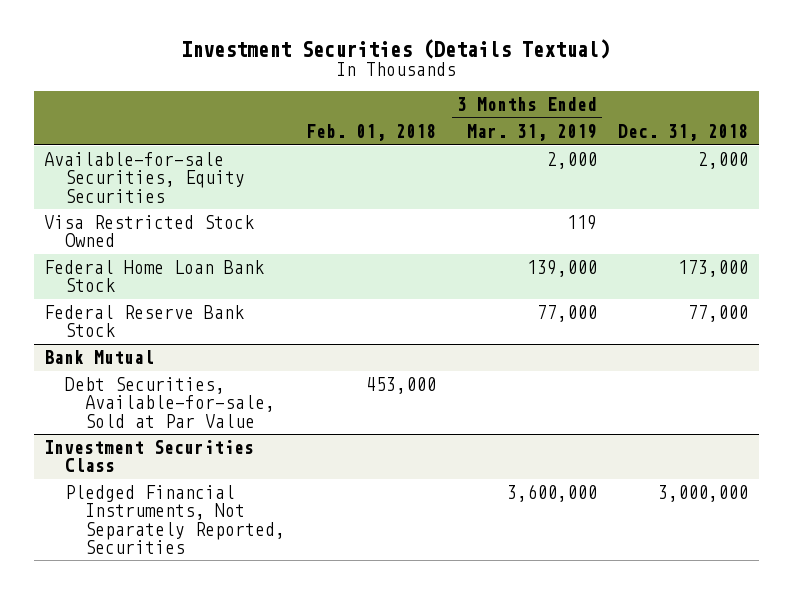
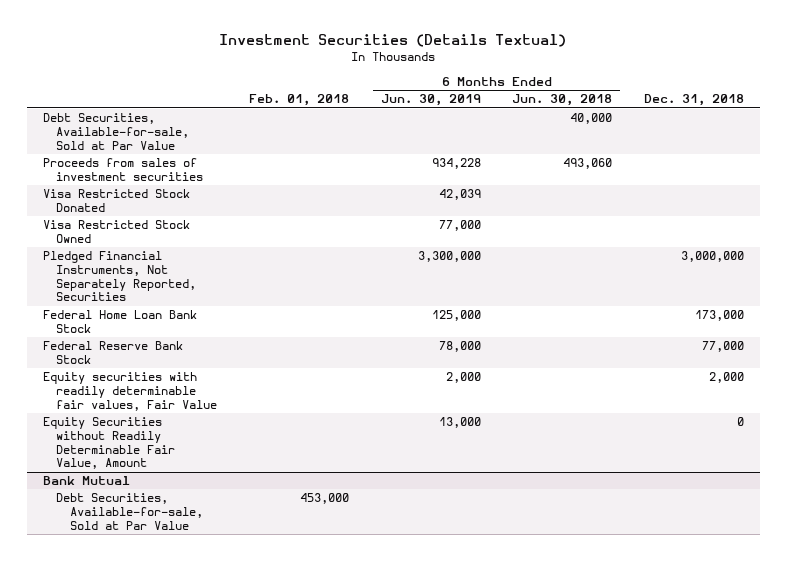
- | Feb. 01, 2018 | 3 Months Ended Mar. 31, 2019 | Dec. 31, 2018
+ | Feb. 01, 2018 | 6 Months Ended Jun. 30, 2019 | 6 Months Ended Jun. 30, 2018 | Dec. 31, 2018
- Available-for-sale Securities, Equity Securities | | 2,000 | 2,000
+ Debt Securities, Available-for-sale, Sold at Par Value | | | 40,000 |
+ Proceeds from sales of investment securities | | 934,228 | 493,060 |
+ Visa Restricted Stock Donated | | 42,039 | |
+ Pledged Financial Instruments, Not Separately Reported, Securities | | 3,300,000 | | 3,000,000
+ Equity securities with readily determinable fair values, Fair Value | | 2,000 | | 2,000
+ Equity Securities without Readily Determinable Fair Value, Amount | | 13,000 | | 0
- Investment Securities Class
- Pledged Financial Instruments, Not Separately Reported, Securities | | 3,600,000 | 3,000,000

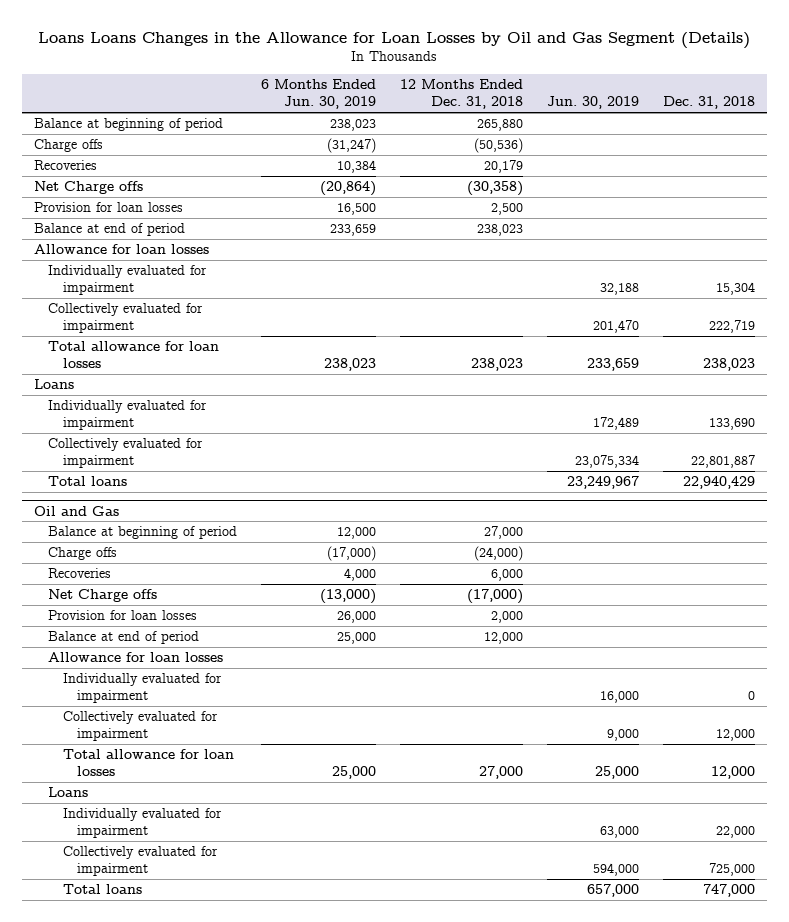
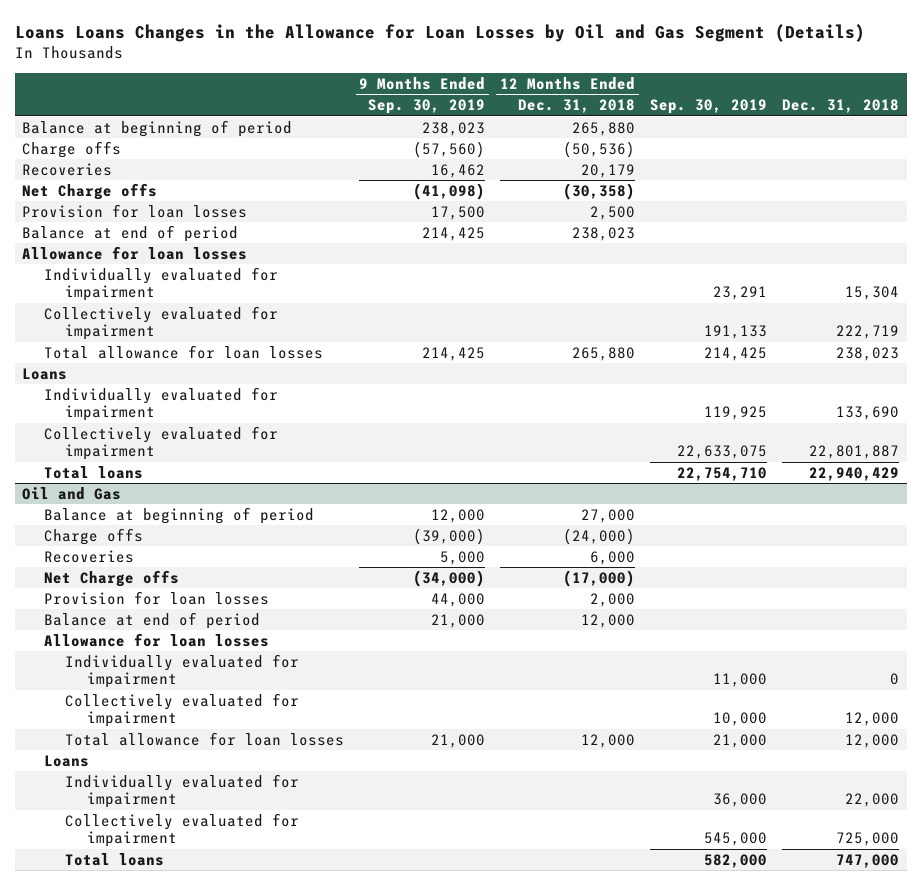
- | 6 Months Ended Jun. 30, 2019 | 12 Months Ended Dec. 31, 2018 | Jun. 30, 2019 | Dec. 31, 2018
+ | 9 Months Ended Sep. 30, 2019 | 12 Months Ended Dec. 31, 2018 | Sep. 30, 2019 | Dec. 31, 2018
- Total allowance for loan losses | 238,023 | 238,023 | 233,659 | 238,023
+ Total allowance for loan losses | 214,425 | 265,880 | 214,425 | 238,023
@ Oil and Gas
- Total allowance for loan losses | 25,000 | 27,000 | 25,000 | 12,000
+ Total allowance for loan losses | 21,000 | 12,000 | 21,000 | 12,000

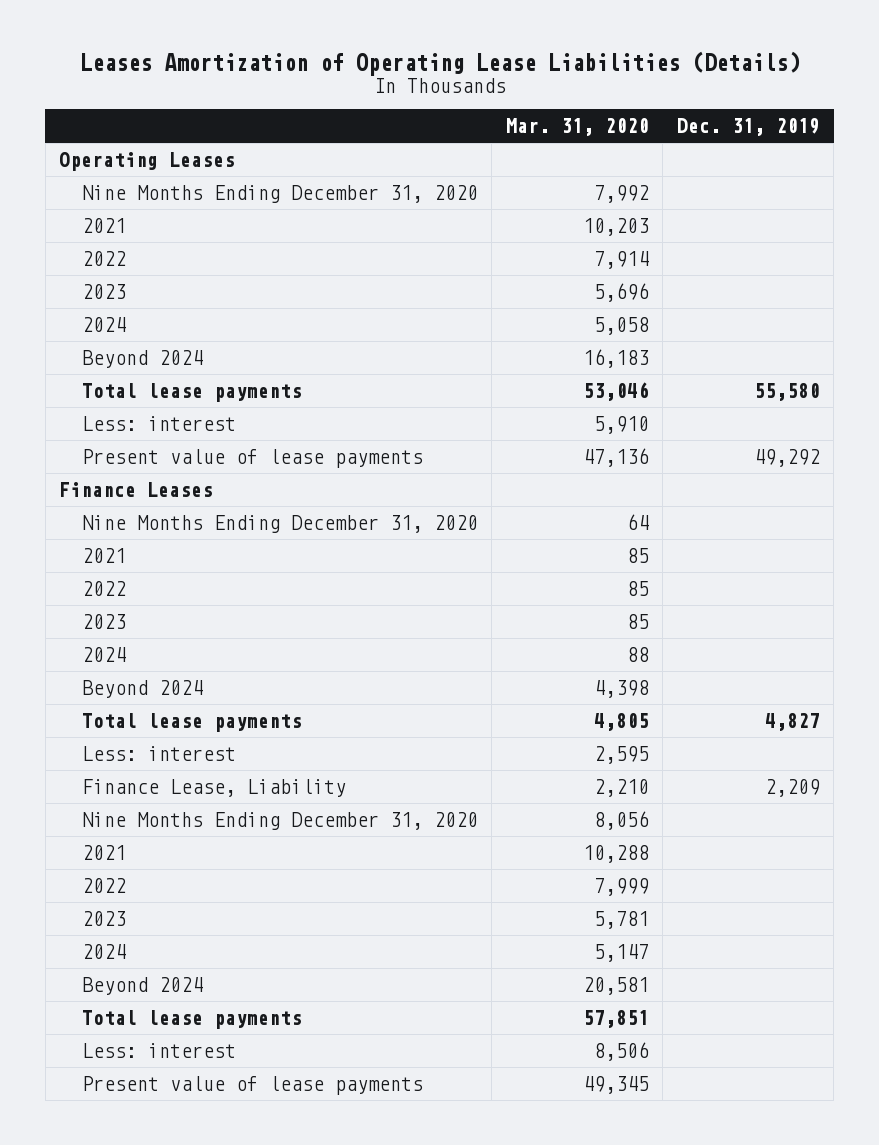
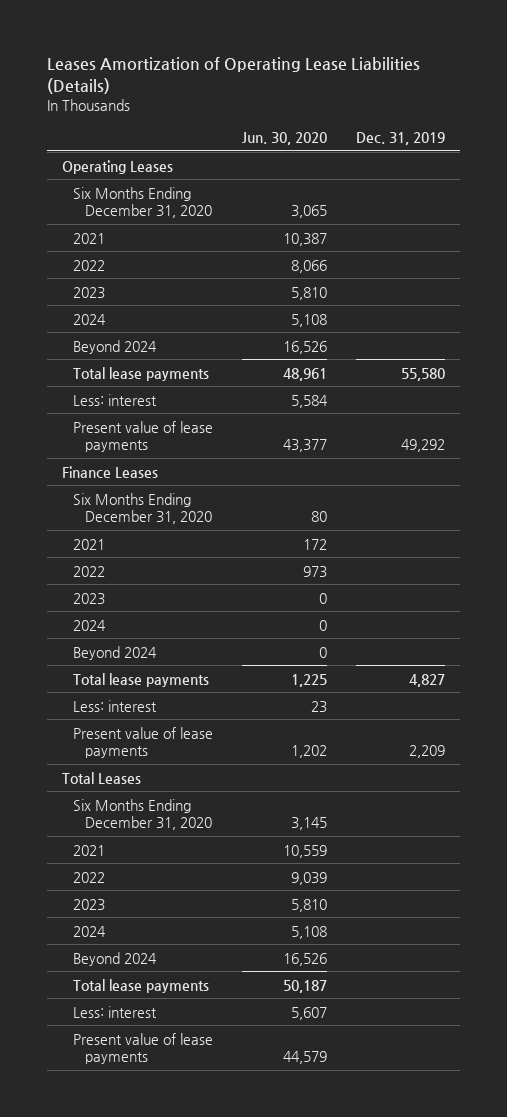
- | Mar. 31, 2020 | Dec. 31, 2019
+ | Jun. 30, 2020 | Dec. 31, 2019
- Nine Months Ending December 31, 2020 | 7,992 |
+ Six Months Ending December 31, 2020 | 3,065 |
- Nine Months Ending December 31, 2020 | 64 |
+ Six Months Ending December 31, 2020 | 80 |
- Finance Lease, Liability | 2,210 | 2,209
- Nine Months Ending December 31, 2020 | 8,056 |
+ Present value of lease payments | 1,202 | 2,209
+ Total Leases
+ Six Months Ending December 31, 2020 | 3,145 |

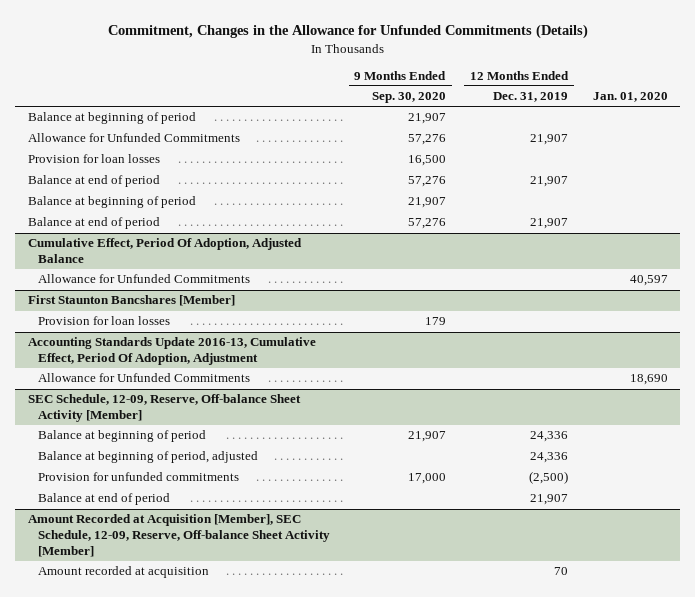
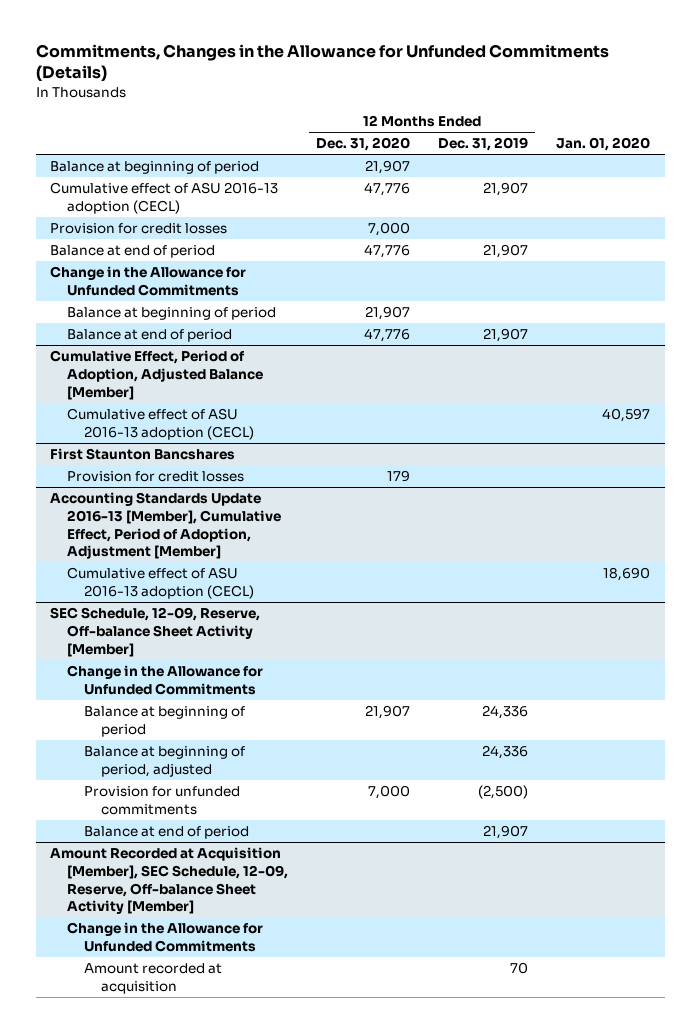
- Commitment, Changes in the Allowance for Unfunded Commitments (Details)
+ Commitments, Changes in the Allowance for Unfunded Commitments (Details)
- | 9 Months Ended Sep. 30, 2020 | 12 Months Ended Dec. 31, 2019 | Jan. 01, 2020
+ | 12 Months Ended Dec. 31, 2020 | 12 Months Ended Dec. 31, 2019 | Jan. 01, 2020
- Allowance for Unfunded Commitments | 57,276 | 21,907 |
- Provision for loan losses | 16,500 | |
+ Cumulative effect of ASU 2016-13 adoption (CECL) | 47,776 | 21,907 |
+ Provision for credit losses | 7,000 | |
+ Change in the Allowance for Unfunded Commitments
- Cumulative Effect, Period Of Adoption, Adjusted Balance
- Allowance for Unfunded Commitments | | | 40,597
- First Staunton Bancshares [Member]
- Provision for loan losses | 179 | |
- Accounting Standards Update 2016-13, Cumulative Effect, Period Of Adoption, Adjustment
- Allowance for Unfunded Commitments | | | 18,690
+ Cumulative Effect, Period of Adoption, Adjusted Balance [Member]
+ Cumulative effect of ASU 2016-13 adoption (CECL) | | | 40,597
+ First Staunton Bancshares
+ Provision for credit losses | 179 | |
+ Accounting Standards Update 2016-13 [Member], Cumulative Effect, Period of Adoption, Adjustment [Member]
+ Cumulative effect of ASU 2016-13 adoption (CECL) | | | 18,690
@ SEC Schedule, 12-09, Reserve, Off-balance Sheet Activity [Member]
+ Change in the Allowance for Unfunded Commitments
@ Amount Recorded at Acquisition [Member], SEC Schedule, 12-09, Reserve, Off-balance Sheet Activity [Member]
+ Change in the Allowance for Unfunded Commitments

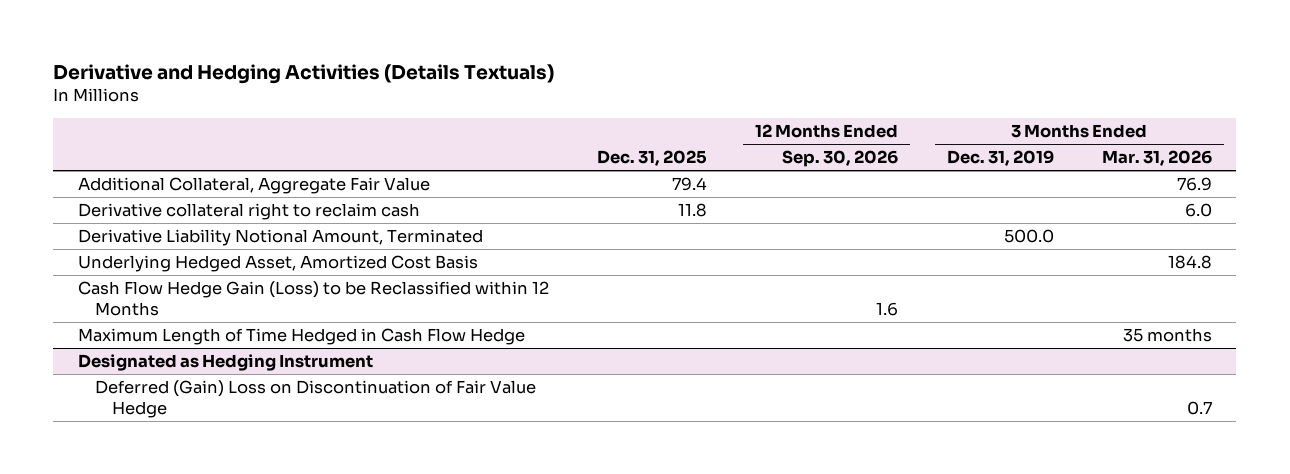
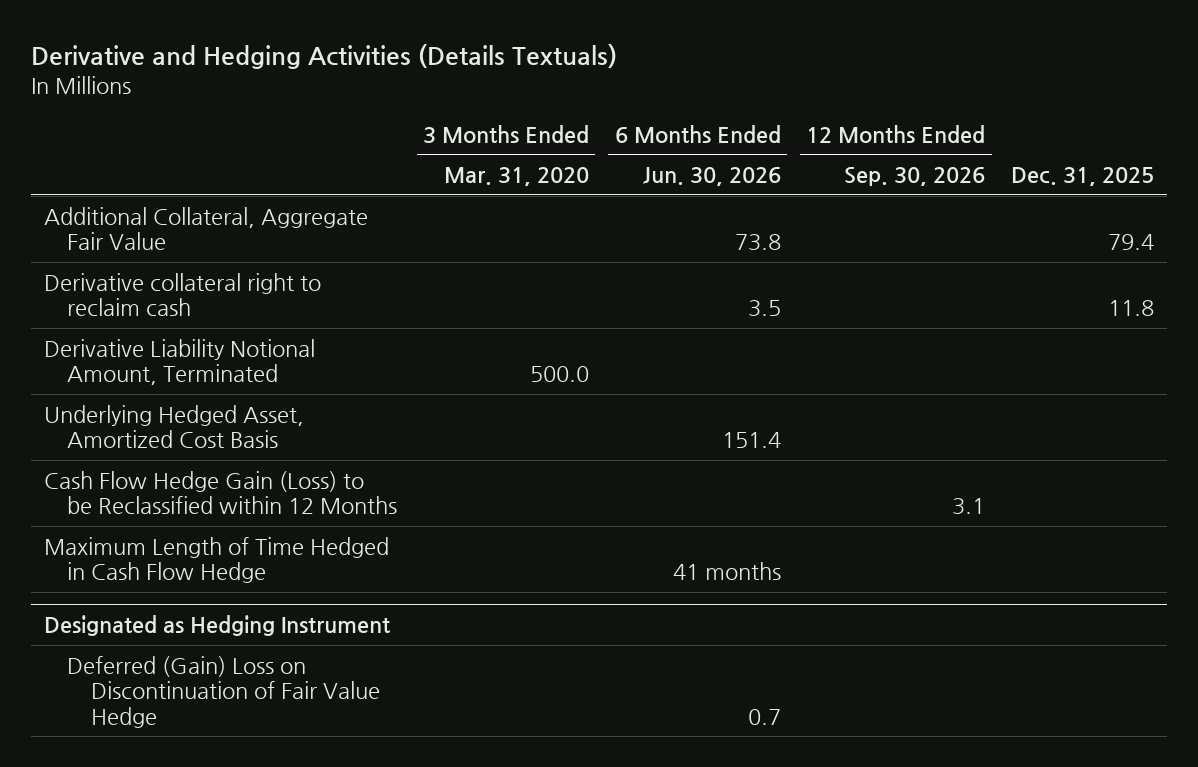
- | Dec. 31, 2025 | 12 Months Ended Sep. 30, 2026 | 3 Months Ended Dec. 31, 2019 | 3 Months Ended Mar. 31, 2026
+ | 3 Months Ended Mar. 31, 2020 | 6 Months Ended Jun. 30, 2026 | 12 Months Ended Sep. 30, 2026 | Dec. 31, 2025
- Cash Flow Hedge Gain (Loss) to be Reclassified within 12 Months | | 1.6 | |
+ Cash Flow Hedge Gain (Loss) to be Reclassified within 12 Months | | | 3.1 |

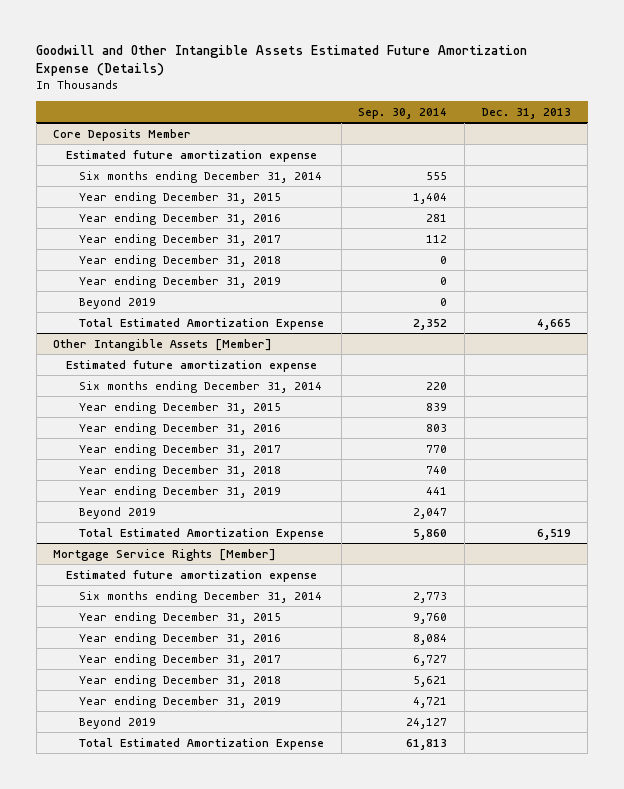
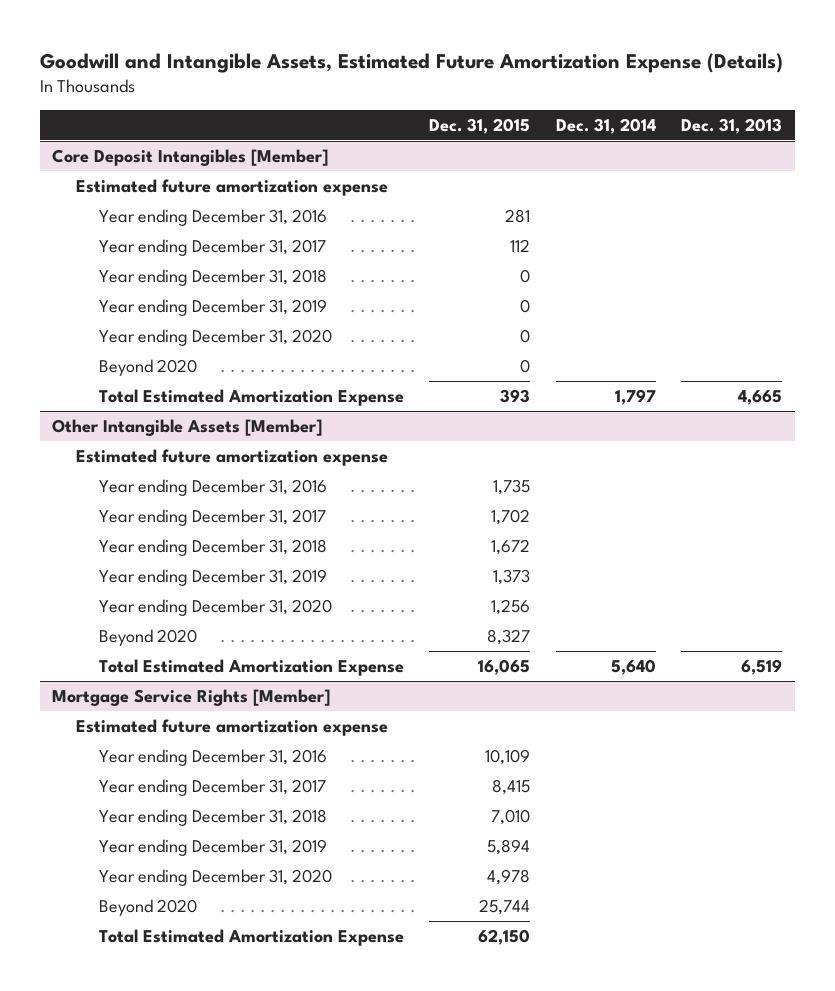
- Goodwill and Other Intangible Assets Estimated Future Amortization Expense (Details)
+ Goodwill and Intangible Assets, Estimated Future Amortization Expense (Details)
- | Sep. 30, 2014 | Dec. 31, 2013
+ | Dec. 31, 2015 | Dec. 31, 2014 | Dec. 31, 2013
- Core Deposits Member
+ Core Deposit Intangibles [Member]
- Six months ending December 31, 2014 | 555 |
- Year ending December 31, 2015 | 1,404 |
- Beyond 2019 | 0 |
+ Year ending December 31, 2020 | 0 | |
+ Beyond 2020 | 0 | |
@ Other Intangible Assets [Member]
- Six months ending December 31, 2014 | 220 |
- Year ending December 31, 2015 | 839 |
- Beyond 2019 | 2,047 |
+ Year ending December 31, 2020 | 1,256 | |
+ Beyond 2020 | 8,327 | |
@ Mortgage Service Rights [Member]
- Six months ending December 31, 2014 | 2,773 |
- Year ending December 31, 2015 | 9,760 |
- Beyond 2019 | 24,127 |
+ Year ending December 31, 2020 | 4,978 | |
+ Beyond 2020 | 25,744 | |

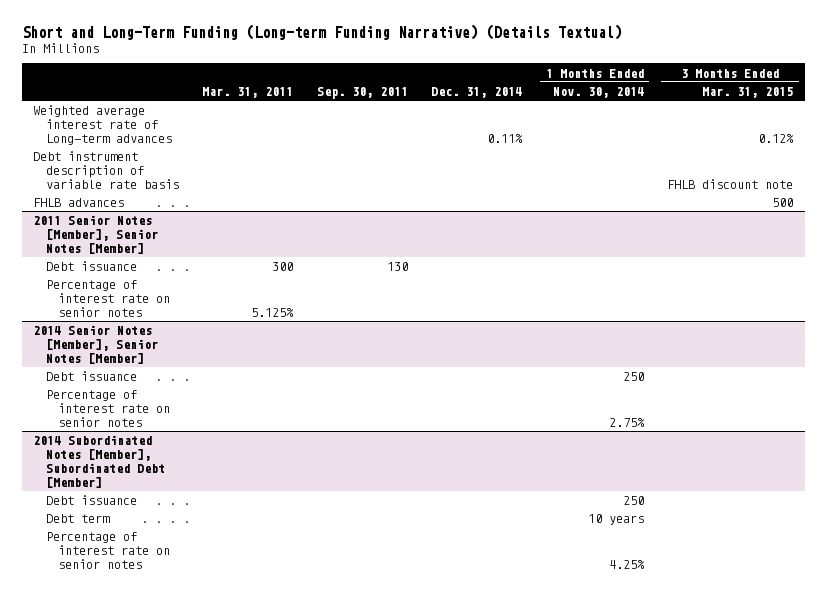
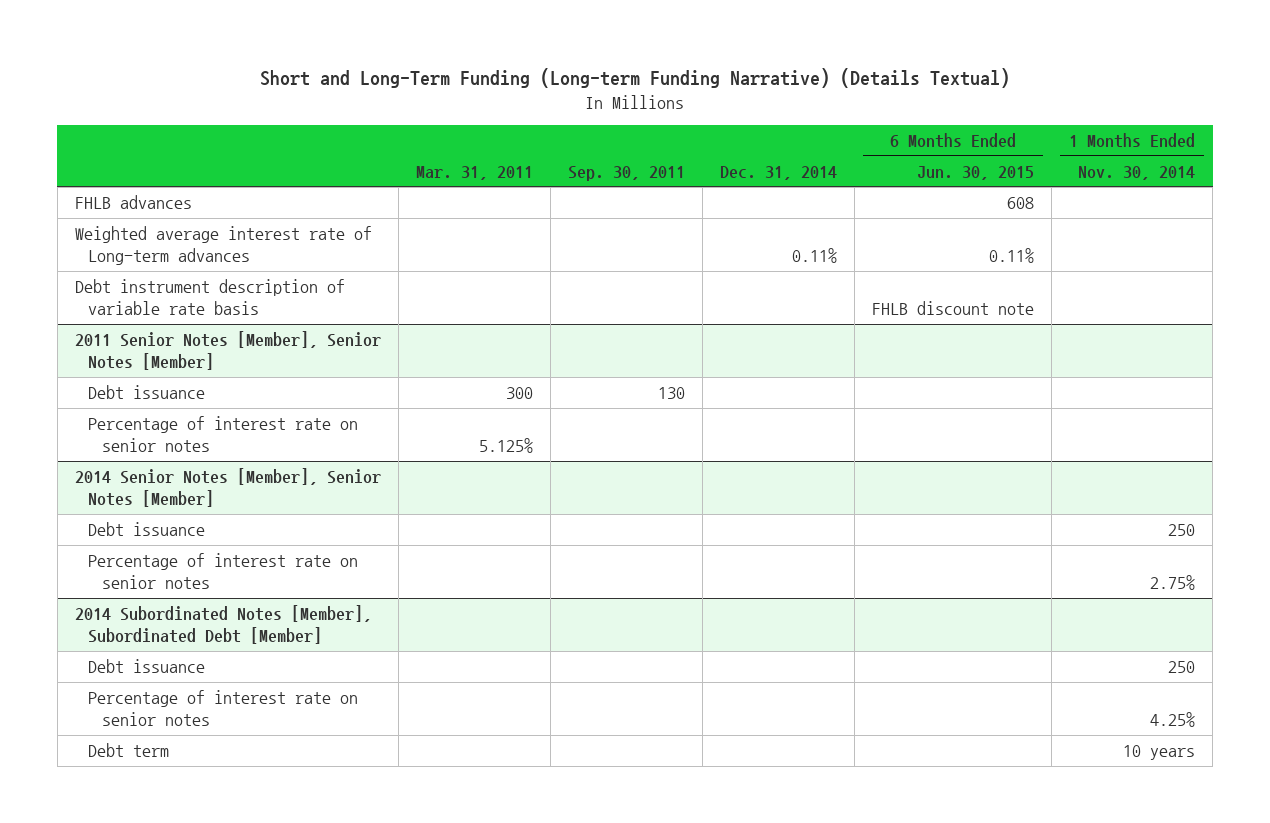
- | Mar. 31, 2011 | Sep. 30, 2011 | Dec. 31, 2014 | 1 Months Ended Nov. 30, 2014 | 3 Months Ended Mar. 31, 2015
+ | Mar. 31, 2011 | Sep. 30, 2011 | Dec. 31, 2014 | 6 Months Ended Jun. 30, 2015 | 1 Months Ended Nov. 30, 2014
moved up: FHLB advances | | | | 608 |
@ 2014 Subordinated Notes [Member], Subordinated Debt [Member]
moved down: Debt term | | | | | 10 years

